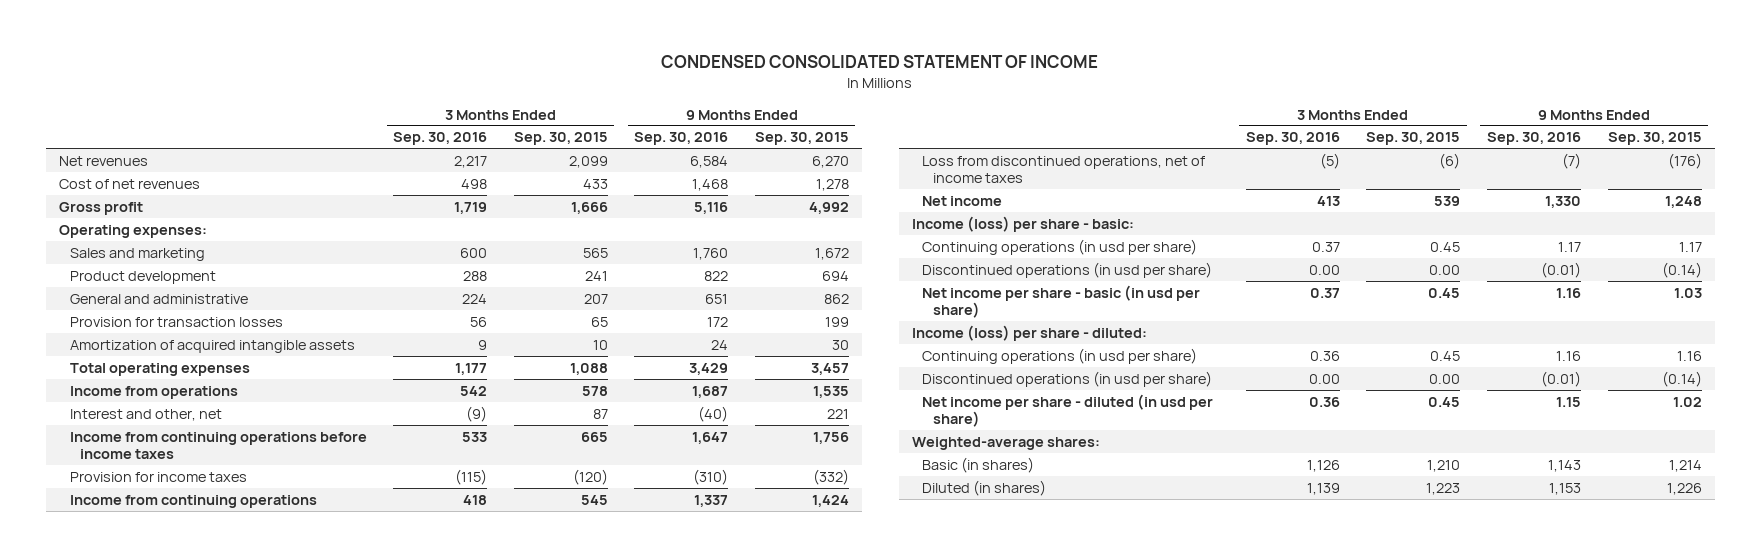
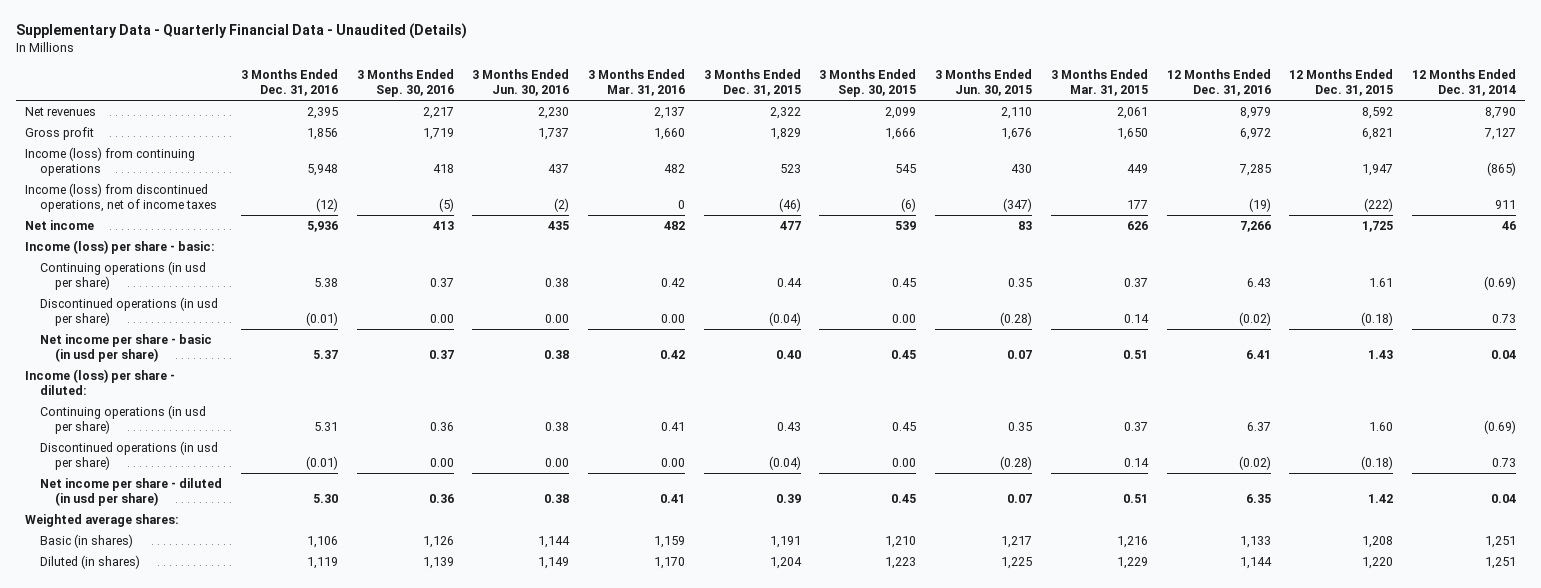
- CONDENSED CONSOLIDATED STATEMENT OF INCOME
+ Supplementary Data - Quarterly Financial Data - Unaudited (Details)
- | 3 Months Ended Sep. 30, 2016 | 3 Months Ended Sep. 30, 2015 | 9 Months Ended Sep. 30, 2016 | 9 Months Ended Sep. 30, 2015
+ | 3 Months Ended Dec. 31, 2016 | 3 Months Ended Sep. 30, 2016 | 3 Months Ended Jun. 30, 2016 | 3 Months Ended Mar. 31, 2016 | 3 Months Ended Dec. 31, 2015 | 3 Months Ended Sep. 30, 2015 | 3 Months Ended Jun. 30, 2015 | 3 Months Ended Mar. 31, 2015 | 12 Months Ended Dec. 31, 2016 | 12 Months Ended Dec. 31, 2015 | 12 Months Ended Dec. 31, 2014
- Cost of net revenues | 498 | 433 | 1,468 | 1,278
- Operating expenses:
- Sales and marketing | 600 | 565 | 1,760 | 1,672
- Product development | 288 | 241 | 822 | 694
- General and administrative | 224 | 207 | 651 | 862
- Provision for transaction losses | 56 | 65 | 172 | 199
- Amortization of acquired intangible assets | 9 | 10 | 24 | 30
- Total operating expenses | 1,177 | 1,088 | 3,429 | 3,457
- Income from operations | 542 | 578 | 1,687 | 1,535
- Interest and other, net | (9) | 87 | (40) | 221
- Income from continuing operations before income taxes | 533 | 665 | 1,647 | 1,756
- Provision for income taxes | (115) | (120) | (310) | (332)
- Income from continuing operations | 418 | 545 | 1,337 | 1,424
- Loss from discontinued operations, net of income taxes | (5) | (6) | (7) | (176)
+ Income (loss) from continuing operations | 5,948 | 418 | 437 | 482 | 523 | 545 | 430 | 449 | 7,285 | 1,947 | (865)
+ Income (loss) from discontinued operations, net of income taxes | (12) | (5) | (2) | 0 | (46) | (6) | (347) | 177 | (19) | (222) | 911
- Weighted-average shares:
+ Weighted average shares:

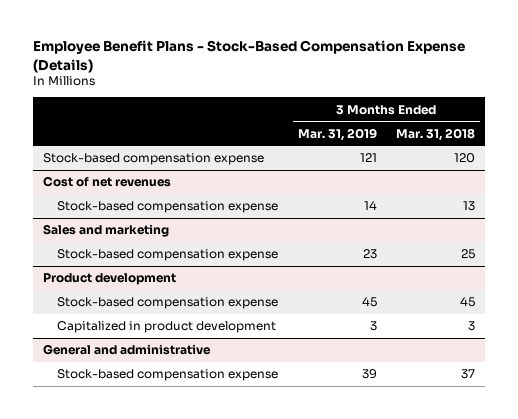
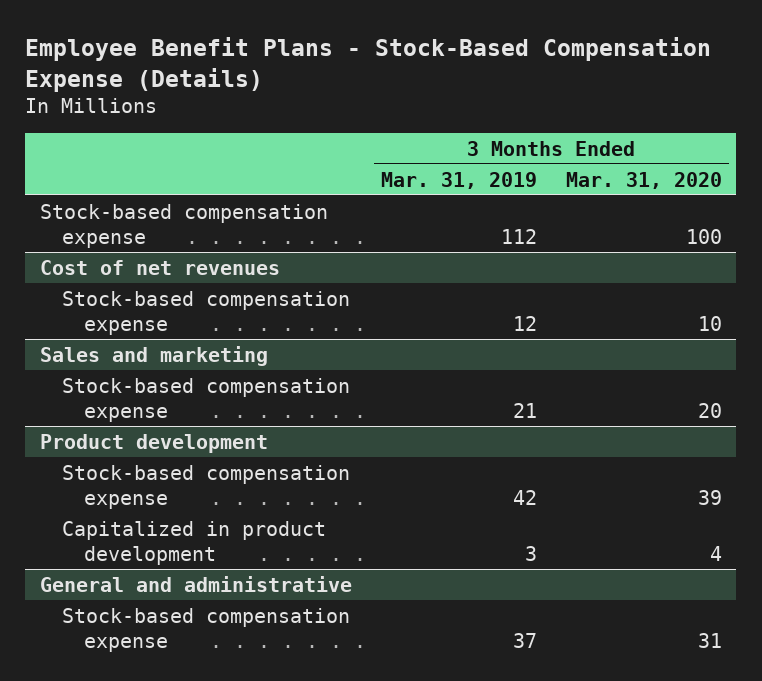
- | 3 Months Ended Mar. 31, 2019 | 3 Months Ended Mar. 31, 2018
+ | 3 Months Ended Mar. 31, 2019 | 3 Months Ended Mar. 31, 2020
- Stock-based compensation expense | 121 | 120
+ Stock-based compensation expense | 112 | 100
@ Cost of net revenues
- Stock-based compensation expense | 14 | 13
+ Stock-based compensation expense | 12 | 10
@ Sales and marketing
- Stock-based compensation expense | 23 | 25
+ Stock-based compensation expense | 21 | 20
@ Product development
- Stock-based compensation expense | 45 | 45
+ Stock-based compensation expense | 42 | 39
@ General and administrative
- Stock-based compensation expense | 39 | 37
+ Stock-based compensation expense | 37 | 31

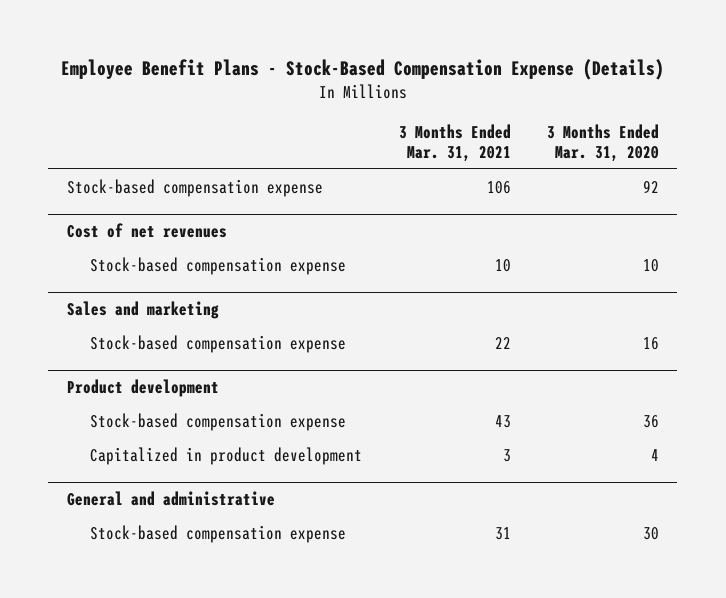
- | 3 Months Ended Mar. 31, 2019 | 3 Months Ended Mar. 31, 2020
+ | 3 Months Ended Mar. 31, 2021 | 3 Months Ended Mar. 31, 2020
- Stock-based compensation expense | 112 | 100
+ Stock-based compensation expense | 106 | 92
@ Sales and marketing
- Stock-based compensation expense | 21 | 20
+ Stock-based compensation expense | 22 | 16
@ Product development
- Stock-based compensation expense | 42 | 39
+ Stock-based compensation expense | 43 | 36
@ General and administrative
- Stock-based compensation expense | 37 | 31
+ Stock-based compensation expense | 31 | 30

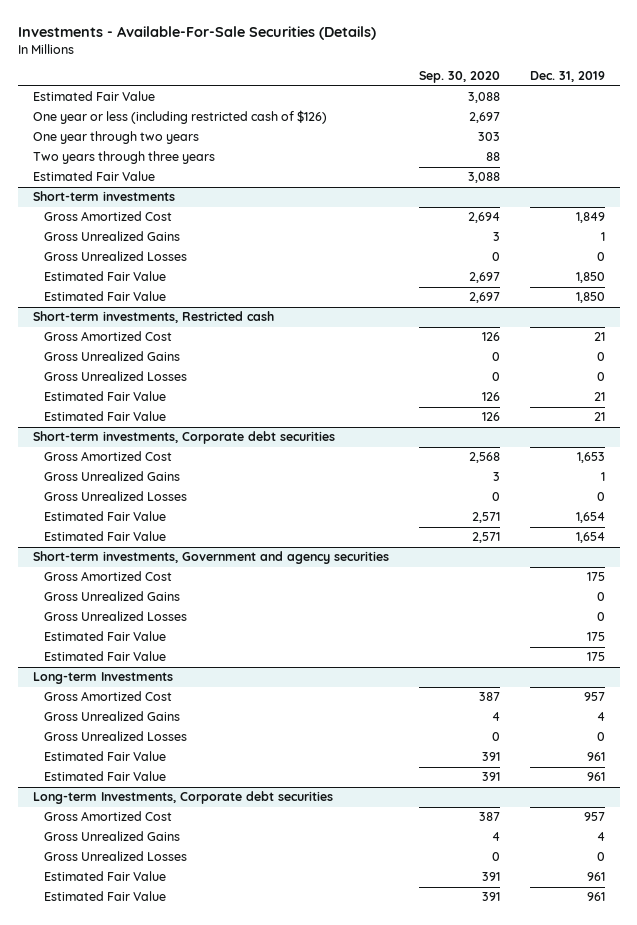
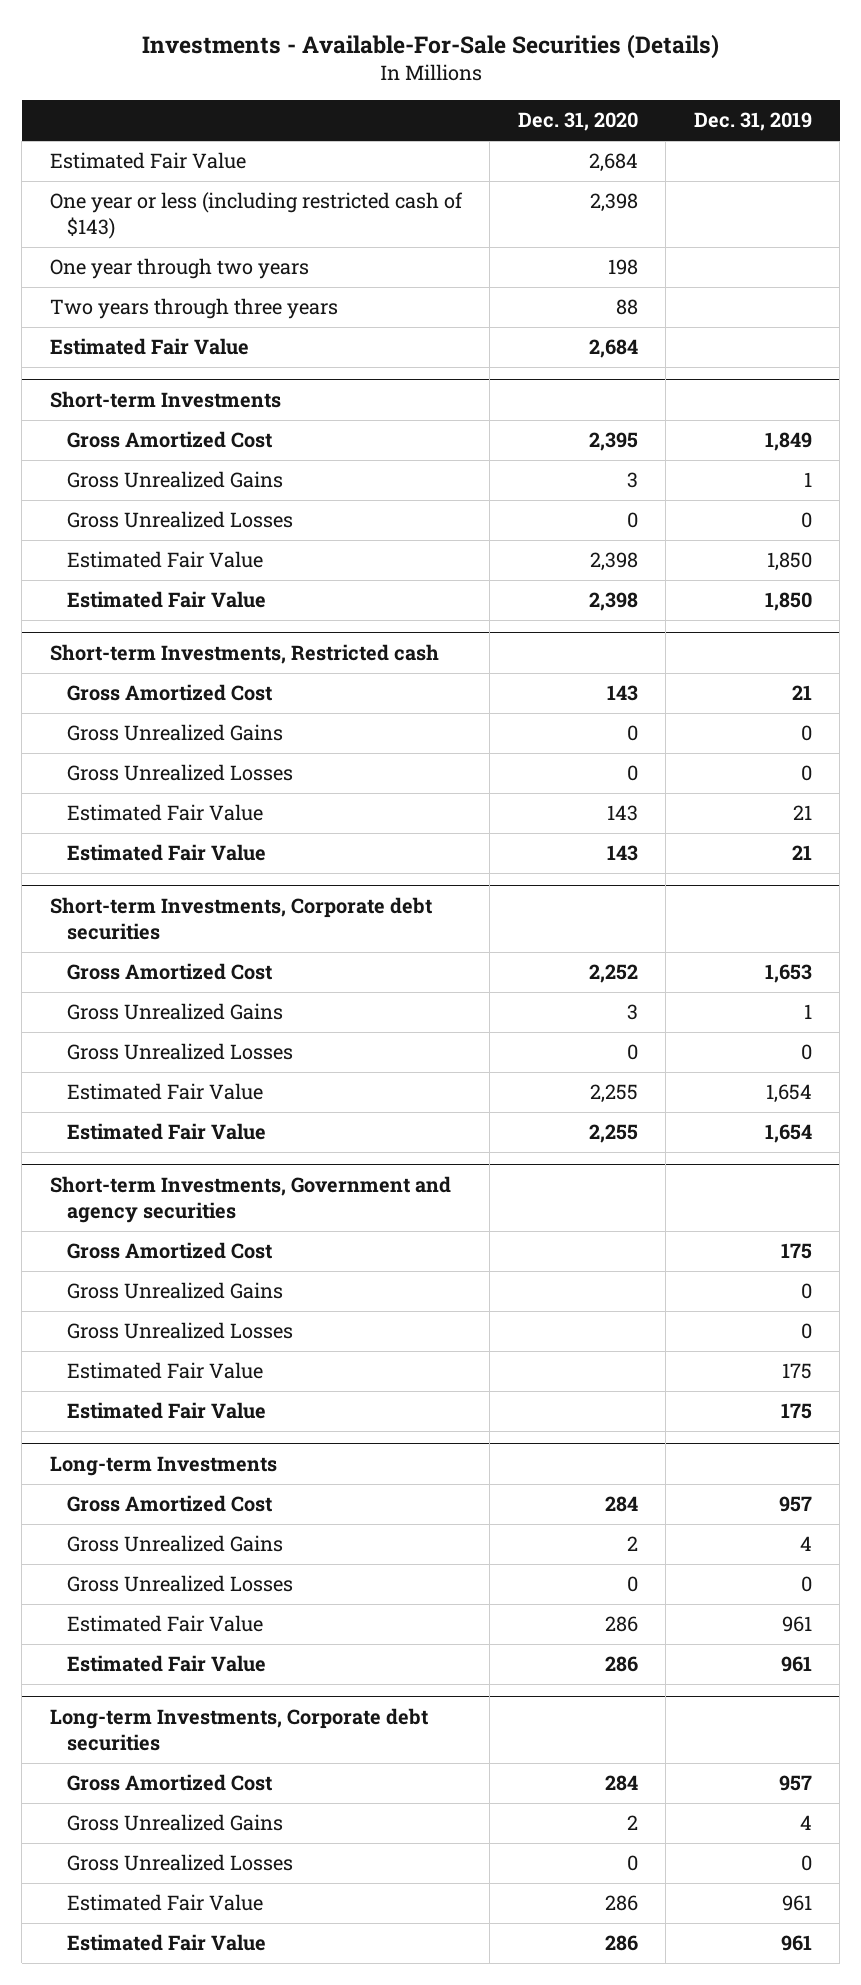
- | Sep. 30, 2020 | Dec. 31, 2019
+ | Dec. 31, 2020 | Dec. 31, 2019
- One year or less (including restricted cash of $126) | 2,697 |
+ One year or less (including restricted cash of $143) | 2,398 |
- Short-term investments
+ Short-term Investments
- Short-term investments, Restricted cash
+ Short-term Investments, Restricted cash
- Short-term investments, Corporate debt securities
+ Short-term Investments, Corporate debt securities
- Short-term investments, Government and agency securities
+ Short-term Investments, Government and agency securities

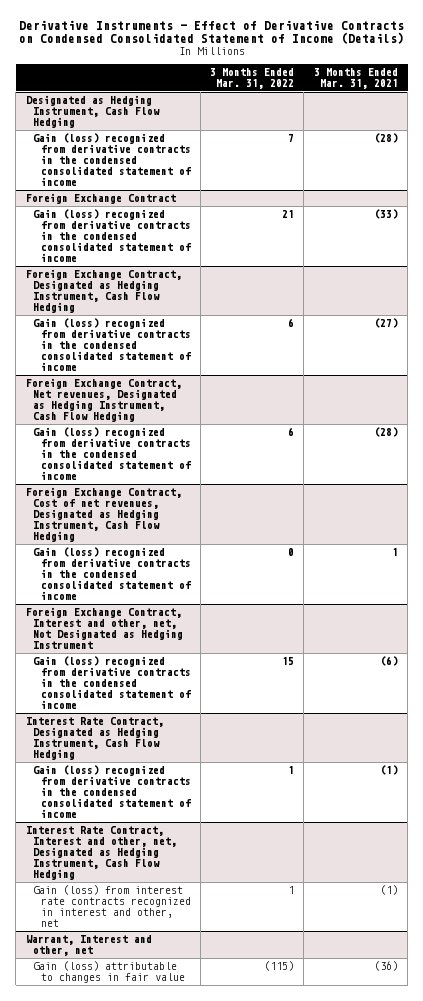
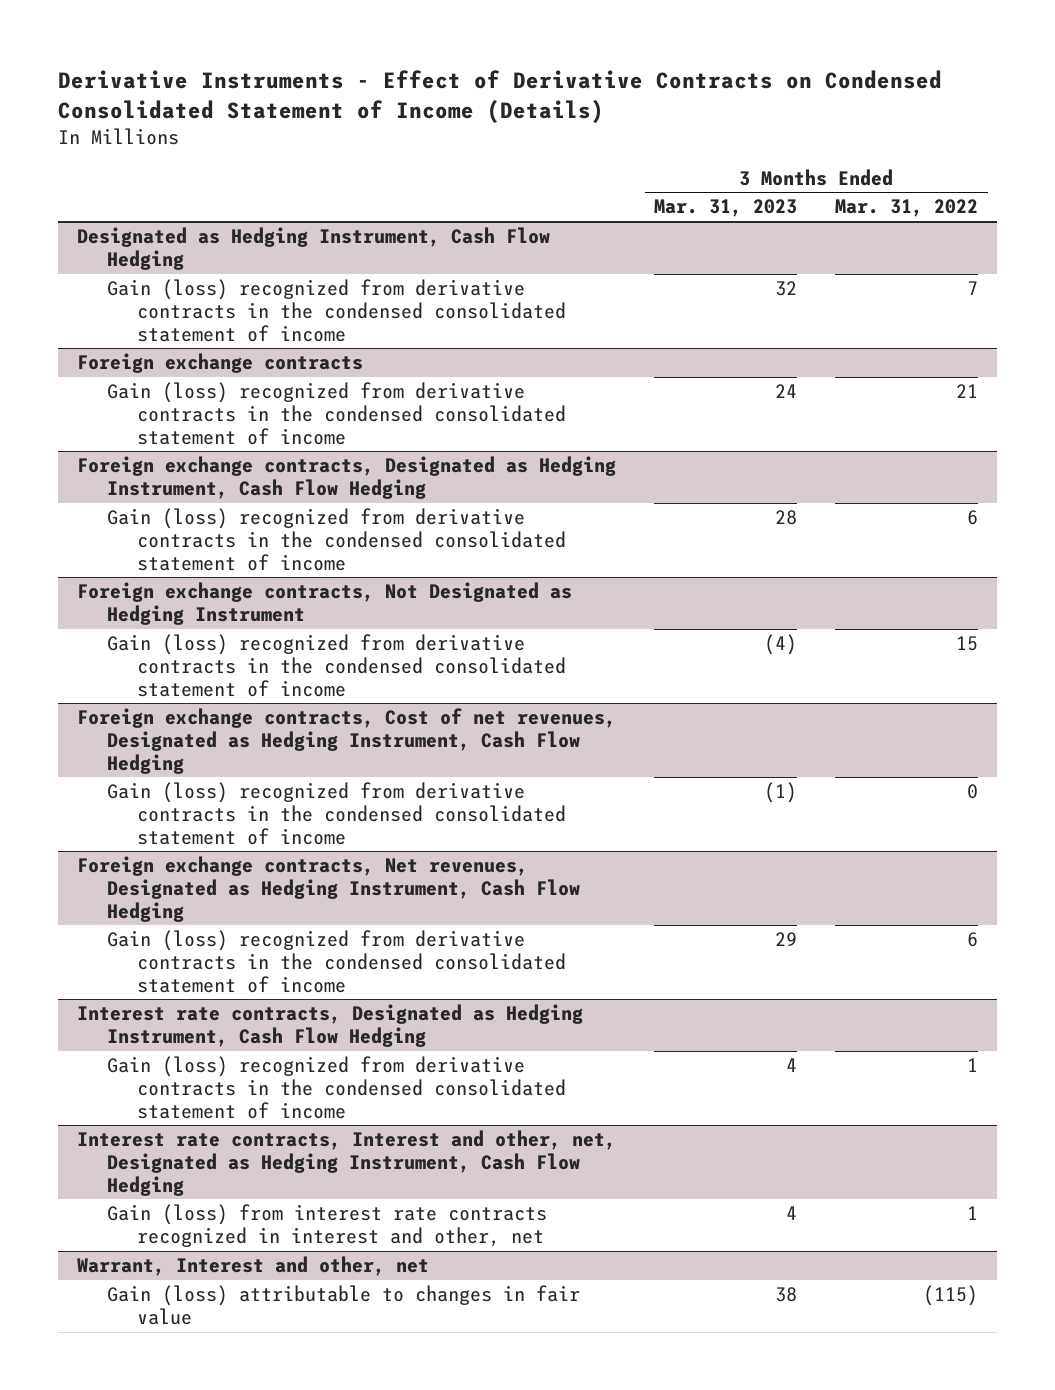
- | 3 Months Ended Mar. 31, 2022 | 3 Months Ended Mar. 31, 2021
+ | 3 Months Ended Mar. 31, 2023 | 3 Months Ended Mar. 31, 2022
- Foreign Exchange Contract
+ Foreign exchange contracts
- Foreign Exchange Contract, Designated as Hedging Instrument, Cash Flow Hedging
- Gain (loss) recognized from derivative contracts in the condensed consolidated statement of income | 6 | (27)
- Foreign Exchange Contract, Net revenues, Designated as Hedging Instrument, Cash Flow Hedging
+ Foreign exchange contracts, Designated as Hedging Instrument, Cash Flow Hedging
- Foreign Exchange Contract, Cost of net revenues, Designated as Hedging Instrument, Cash Flow Hedging
- Gain (loss) recognized from derivative contracts in the condensed consolidated statement of income | 0 | 1
- Foreign Exchange Contract, Interest and other, net, Not Designated as Hedging Instrument
+ Foreign exchange contracts, Not Designated as Hedging Instrument
- Interest Rate Contract, Designated as Hedging Instrument, Cash Flow Hedging
+ Foreign exchange contracts, Cost of net revenues, Designated as Hedging Instrument, Cash Flow Hedging
+ Gain (loss) recognized from derivative contracts in the condensed consolidated statement of income | (1) | 0
+ Foreign exchange contracts, Net revenues, Designated as Hedging Instrument, Cash Flow Hedging
+ Gain (loss) recognized from derivative contracts in the condensed consolidated statement of income | 29 | 6
+ Interest rate contracts, Designated as Hedging Instrument, Cash Flow Hedging
- Interest Rate Contract, Interest and other, net, Designated as Hedging Instrument, Cash Flow Hedging
+ Interest rate contracts, Interest and other, net, Designated as Hedging Instrument, Cash Flow Hedging

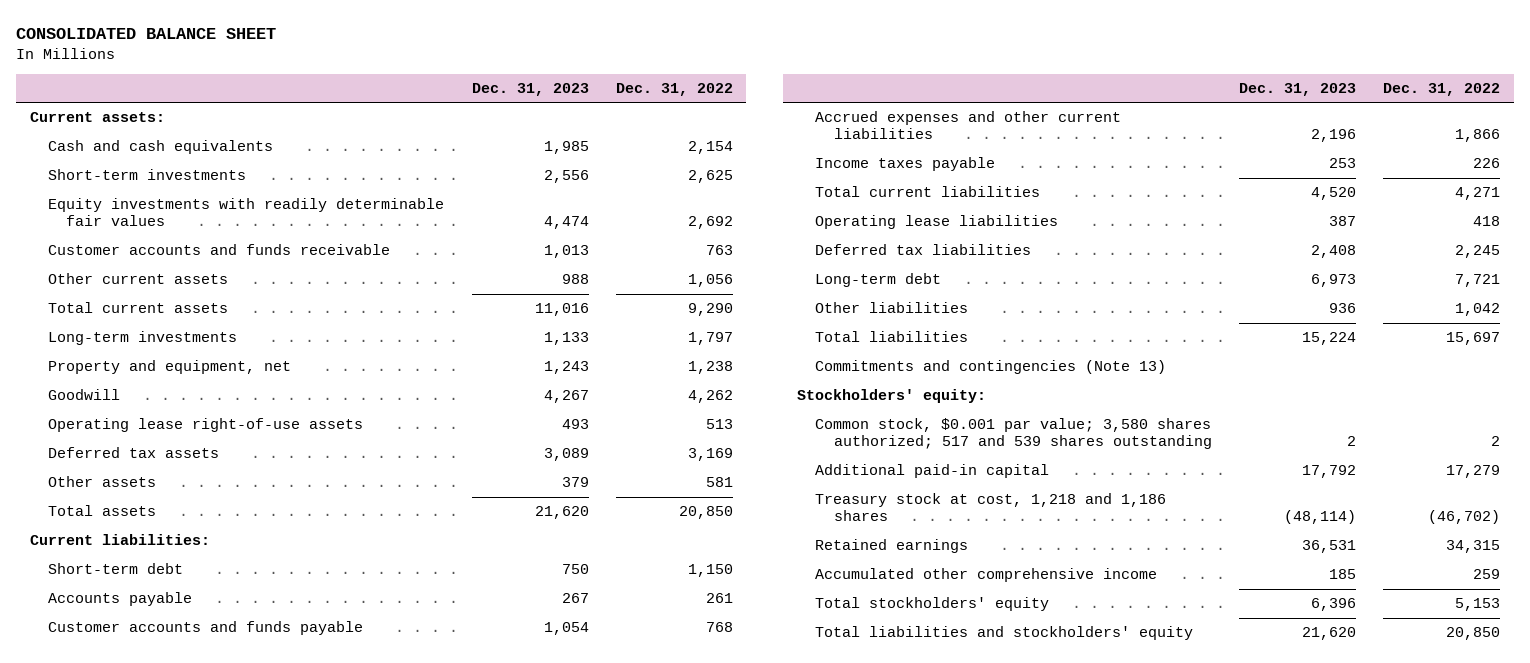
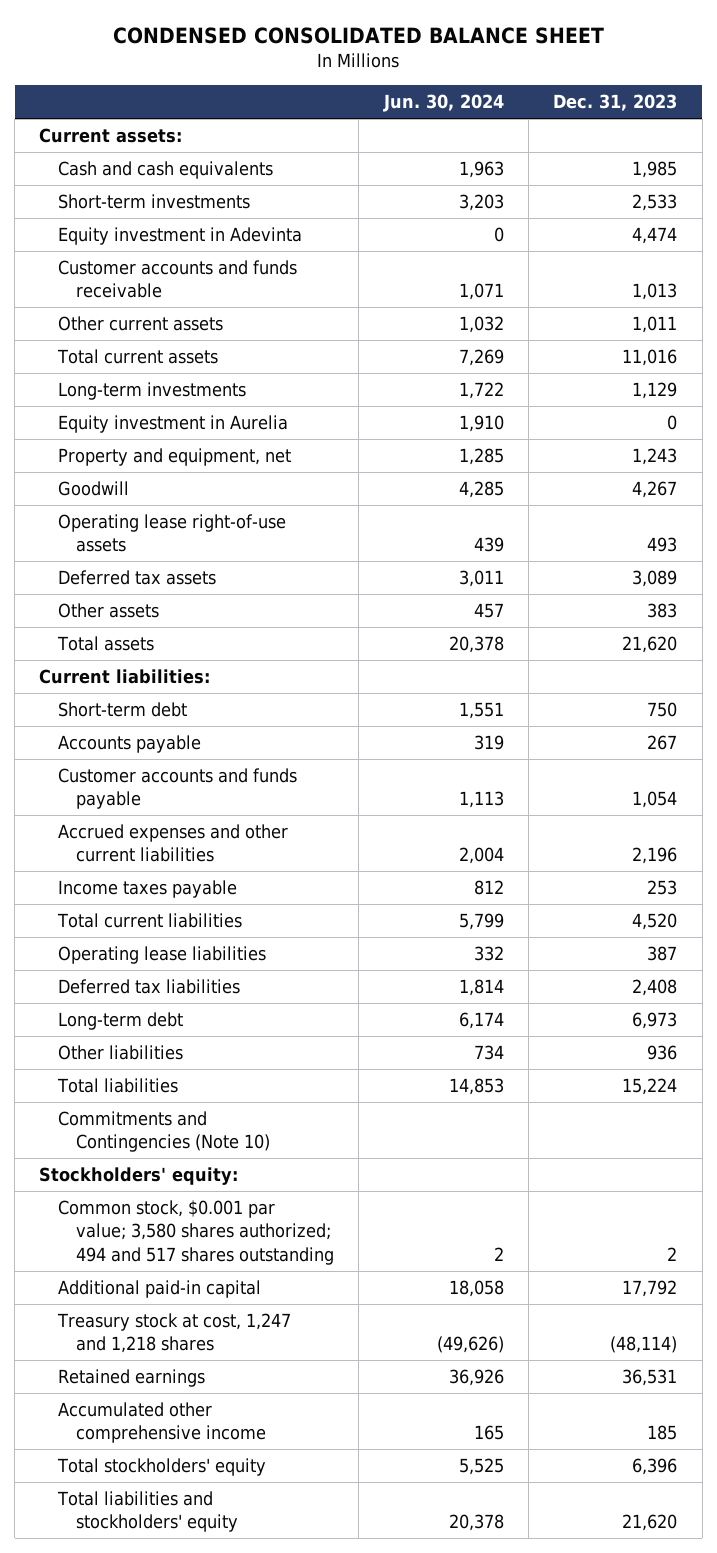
- CONSOLIDATED BALANCE SHEET
+ CONDENSED CONSOLIDATED BALANCE SHEET
- | Dec. 31, 2023 | Dec. 31, 2022
+ | Jun. 30, 2024 | Dec. 31, 2023
- Short-term investments | 2,556 | 2,625
- Equity investments with readily determinable fair values | 4,474 | 2,692
+ Short-term investments | 3,203 | 2,533
+ Equity investment in Adevinta | 0 | 4,474
- Other current assets | 988 | 1,056
+ Other current assets | 1,032 | 1,011
- Long-term investments | 1,133 | 1,797
+ Long-term investments | 1,722 | 1,129
+ Equity investment in Aurelia | 1,910 | 0
- Other assets | 379 | 581
+ Other assets | 457 | 383
- Commitments and contingencies (Note 13)
+ Commitments and Contingencies (Note 10)
- Common stock, $0.001 par value; 3,580 shares authorized; 517 and 539 shares outstanding | 2 | 2
+ Common stock, $0.001 par value; 3,580 shares authorized; 494 and 517 shares outstanding | 2 | 2
- Treasury stock at cost, 1,218 and 1,186 shares | (48,114) | (46,702)
+ Treasury stock at cost, 1,247 and 1,218 shares | (49,626) | (48,114)

